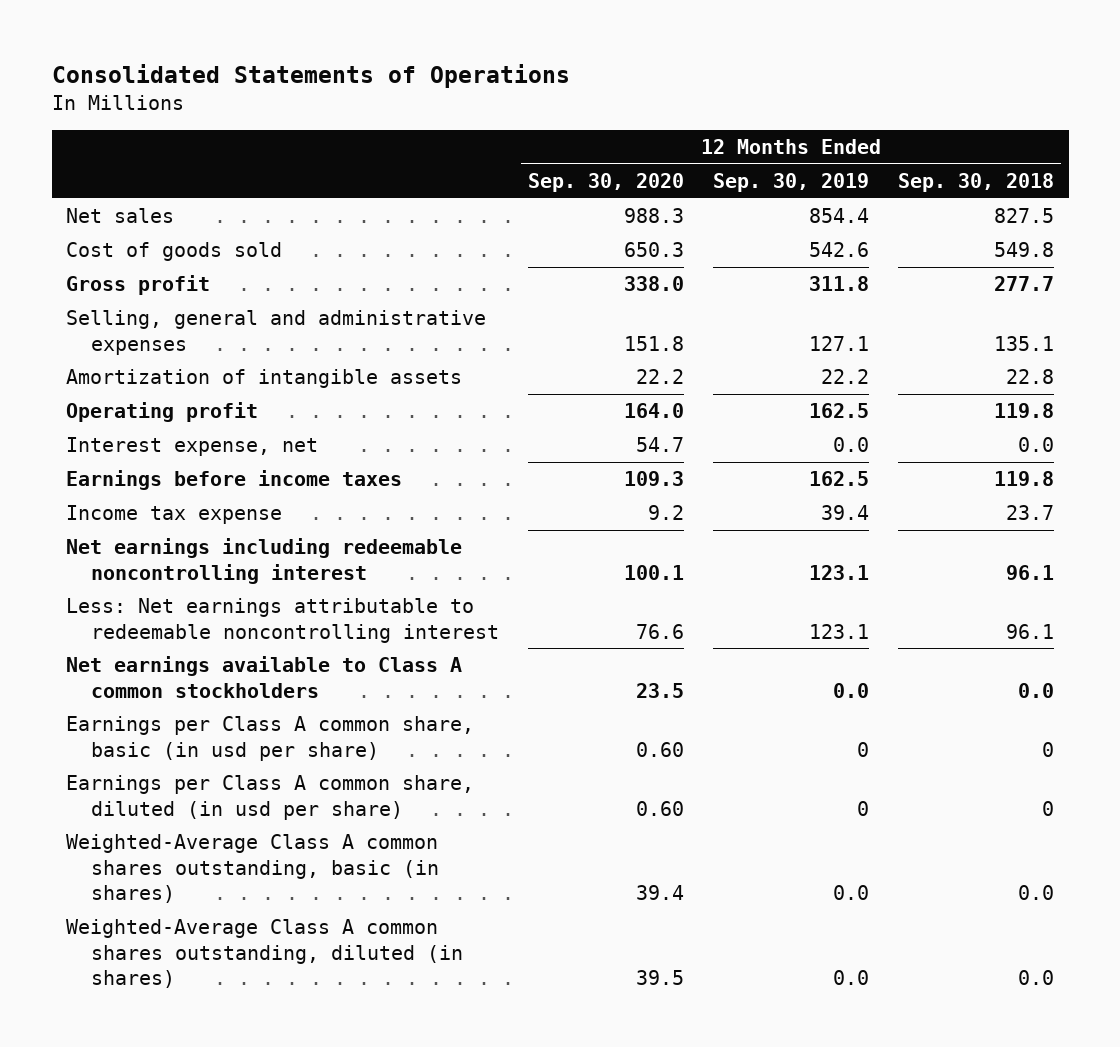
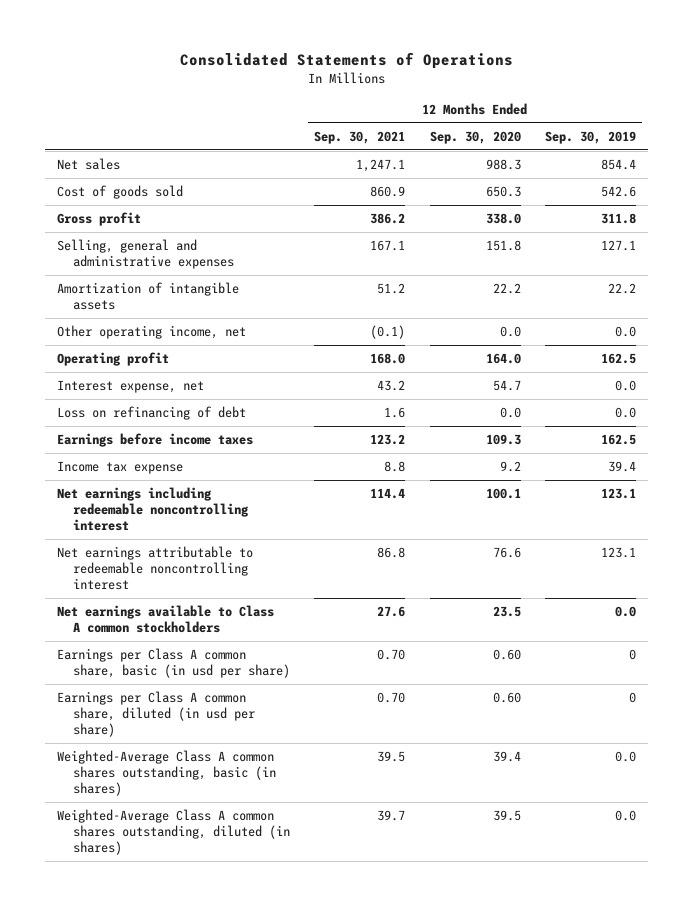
- | 12 Months Ended Sep. 30, 2020 | 12 Months Ended Sep. 30, 2019 | 12 Months Ended Sep. 30, 2018
+ | 12 Months Ended Sep. 30, 2021 | 12 Months Ended Sep. 30, 2020 | 12 Months Ended Sep. 30, 2019
+ Other operating income, net | (0.1) | 0.0 | 0.0
+ Loss on refinancing of debt | 1.6 | 0.0 | 0.0
- Less: Net earnings attributable to redeemable noncontrolling interest | 76.6 | 123.1 | 96.1
+ Net earnings attributable to redeemable noncontrolling interest | 86.8 | 76.6 | 123.1

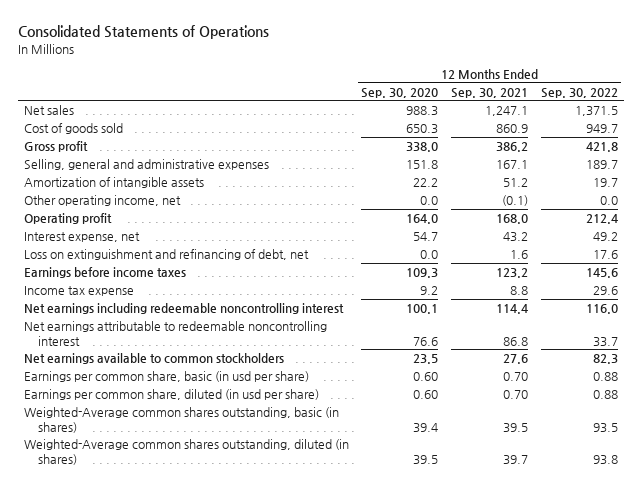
- | 12 Months Ended Sep. 30, 2021 | 12 Months Ended Sep. 30, 2020 | 12 Months Ended Sep. 30, 2019
+ | 12 Months Ended Sep. 30, 2020 | 12 Months Ended Sep. 30, 2021 | 12 Months Ended Sep. 30, 2022
- Loss on refinancing of debt | 1.6 | 0.0 | 0.0
+ Loss on extinguishment and refinancing of debt, net | 0.0 | 1.6 | 17.6
- Net earnings available to Class A common stockholders | 27.6 | 23.5 | 0.0
- Earnings per Class A common share, basic (in usd per share) | 0.70 | 0.60 | 0
- Earnings per Class A common share, diluted (in usd per share) | 0.70 | 0.60 | 0
- Weighted-Average Class A common shares outstanding, basic (in shares) | 39.5 | 39.4 | 0.0
- Weighted-Average Class A common shares outstanding, diluted (in shares) | 39.7 | 39.5 | 0.0
+ Net earnings available to common stockholders | 23.5 | 27.6 | 82.3
+ Earnings per common share, basic (in usd per share) | 0.60 | 0.70 | 0.88
+ Earnings per common share, diluted (in usd per share) | 0.60 | 0.70 | 0.88
+ Weighted-Average common shares outstanding, basic (in shares) | 39.4 | 39.5 | 93.5
+ Weighted-Average common shares outstanding, diluted (in shares) | 39.5 | 39.7 | 93.8

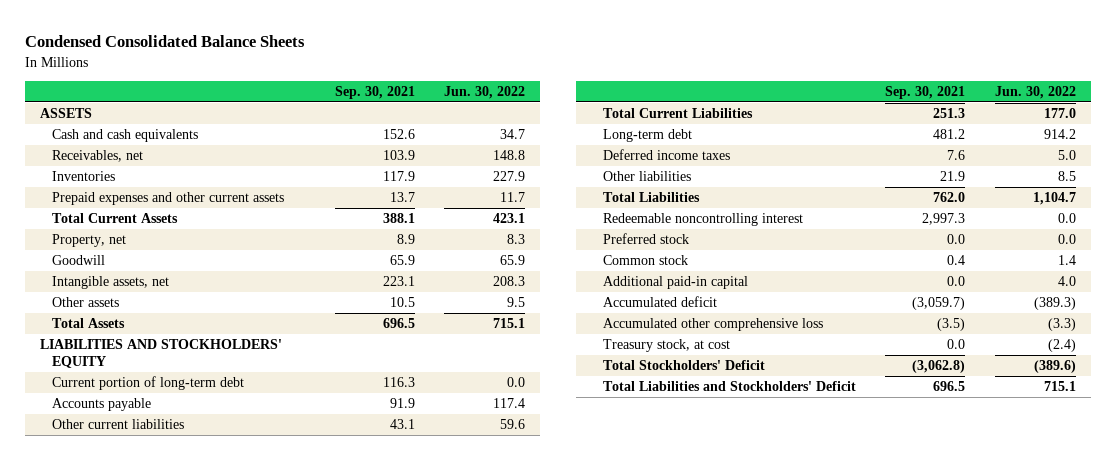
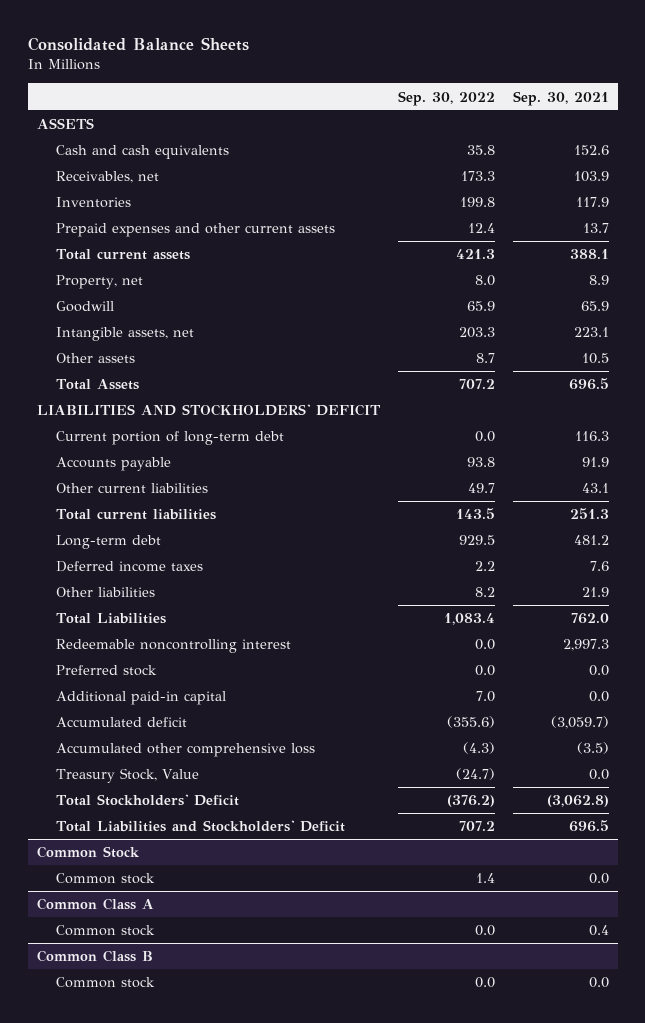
- Condensed Consolidated Balance Sheets
+ Consolidated Balance Sheets
- | Sep. 30, 2021 | Jun. 30, 2022
+ | Sep. 30, 2022 | Sep. 30, 2021
- Total Current Assets | 388.1 | 423.1
+ Total current assets | 421.3 | 388.1
- LIABILITIES AND STOCKHOLDERS' EQUITY
+ LIABILITIES AND STOCKHOLDERS' DEFICIT
- Total Current Liabilities | 251.3 | 177.0
+ Total current liabilities | 143.5 | 251.3
- Common stock | 0.4 | 1.4
- Treasury stock, at cost | 0.0 | (2.4)
+ Treasury Stock, Value | (24.7) | 0.0
+ Common Stock
+ Common stock | 1.4 | 0.0
+ Common Class A
+ Common stock | 0.0 | 0.4
+ Common Class B
+ Common stock | 0.0 | 0.0

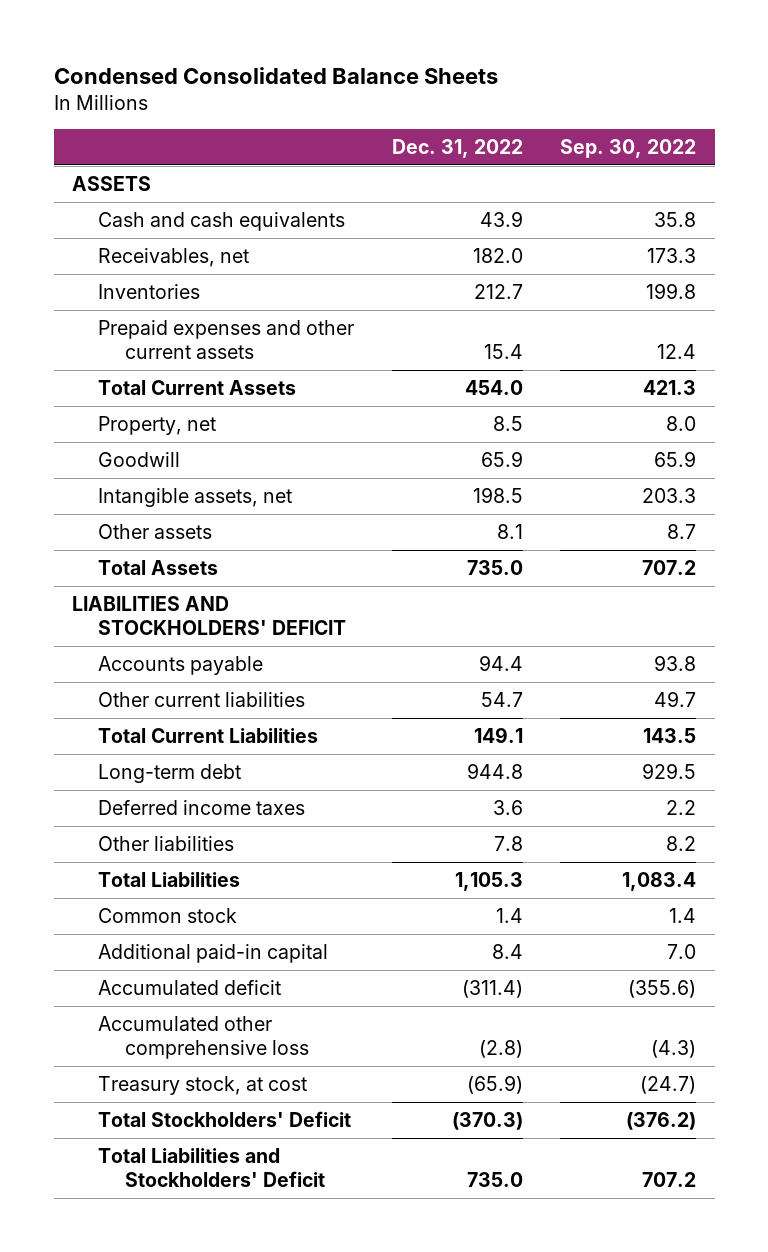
- Consolidated Balance Sheets
+ Condensed Consolidated Balance Sheets
- | Sep. 30, 2022 | Sep. 30, 2021
+ | Dec. 31, 2022 | Sep. 30, 2022
- Total current assets | 421.3 | 388.1
+ Total Current Assets | 454.0 | 421.3
- Current portion of long-term debt | 0.0 | 116.3
- Total current liabilities | 143.5 | 251.3
+ Total Current Liabilities | 149.1 | 143.5
- Redeemable noncontrolling interest | 0.0 | 2,997.3
- Preferred stock | 0.0 | 0.0
+ Common stock | 1.4 | 1.4
- Treasury Stock, Value | (24.7) | 0.0
+ Treasury stock, at cost | (65.9) | (24.7)
- Common Stock
- Common stock | 1.4 | 0.0
- Common Class A
- Common stock | 0.0 | 0.4
- Common Class B
- Common stock | 0.0 | 0.0

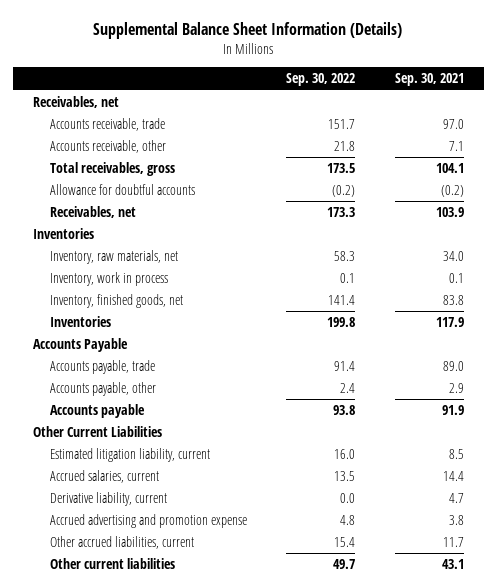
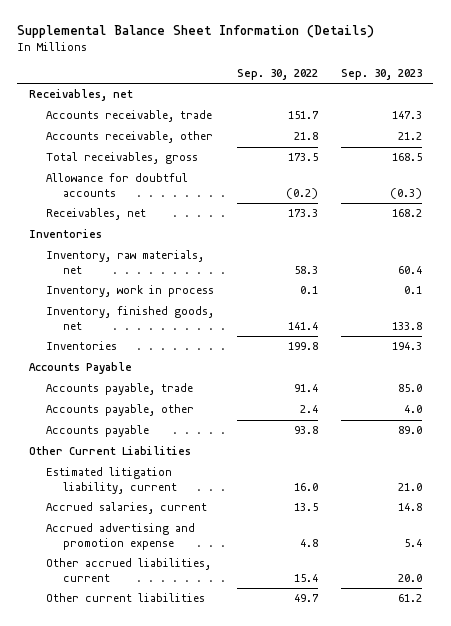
- | Sep. 30, 2022 | Sep. 30, 2021
+ | Sep. 30, 2022 | Sep. 30, 2023
- Derivative liability, current | 0.0 | 4.7

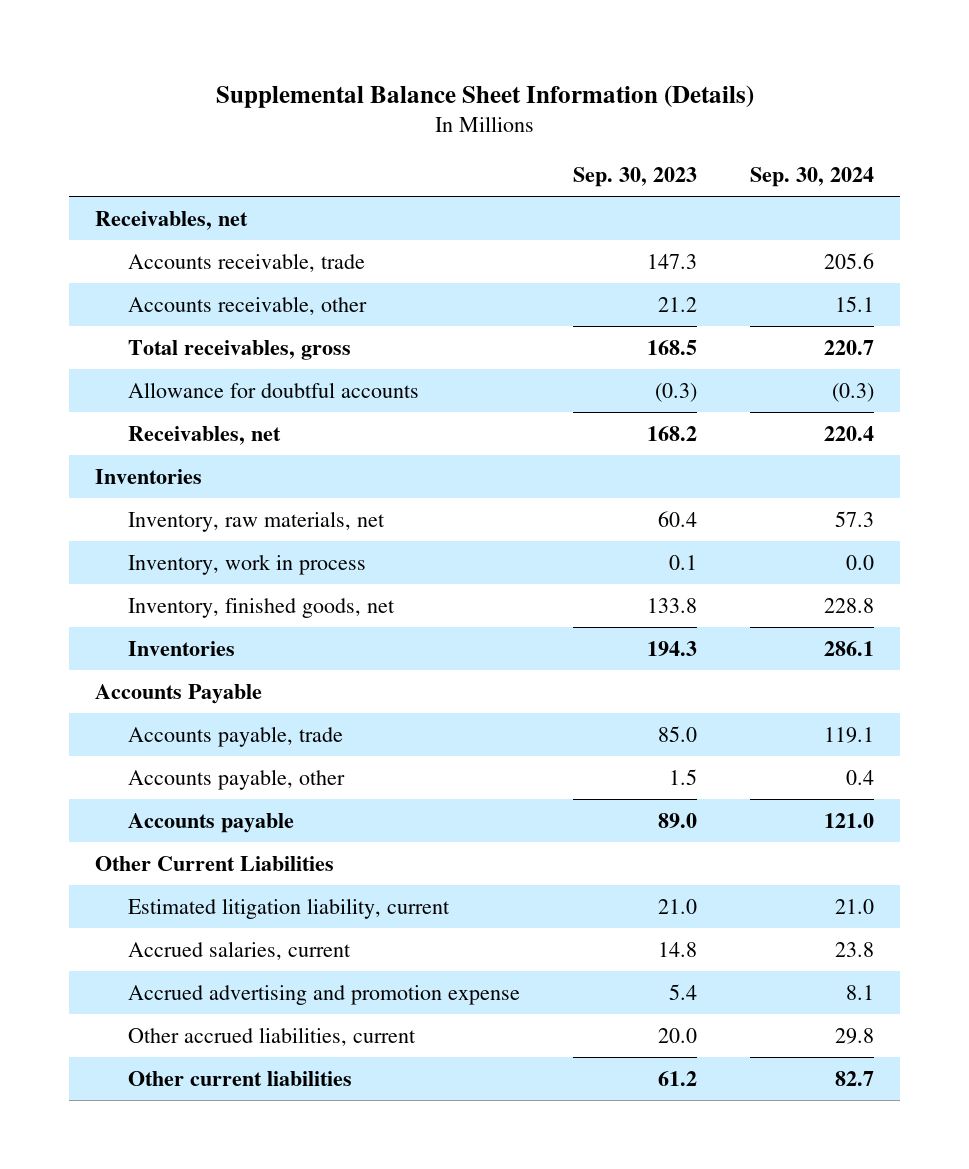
- | Sep. 30, 2022 | Sep. 30, 2023
+ | Sep. 30, 2023 | Sep. 30, 2024
- Accounts payable, other | 2.4 | 4.0
+ Accounts payable, other | 1.5 | 0.4

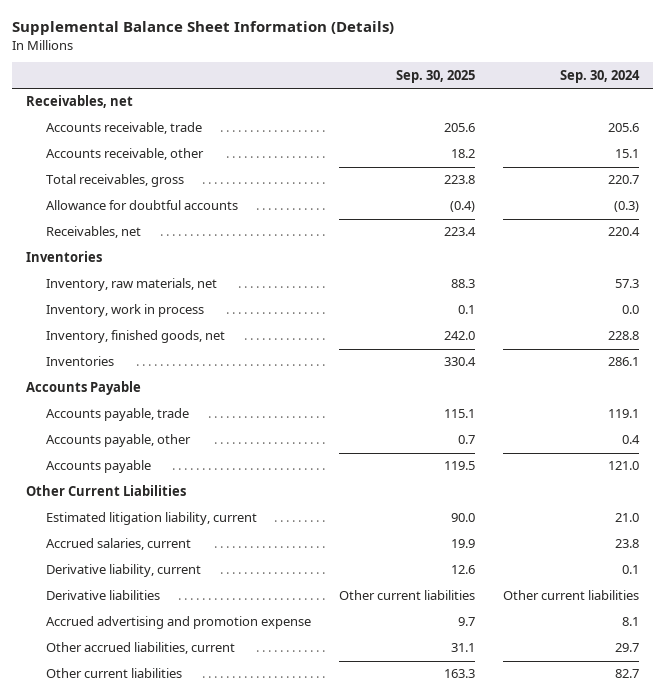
- | Sep. 30, 2023 | Sep. 30, 2024
+ | Sep. 30, 2025 | Sep. 30, 2024
+ Derivative liability, current | 12.6 | 0.1
+ Derivative liabilities | Other current liabilities | Other current liabilities
- Other accrued liabilities, current | 20.0 | 29.8
+ Other accrued liabilities, current | 31.1 | 29.7

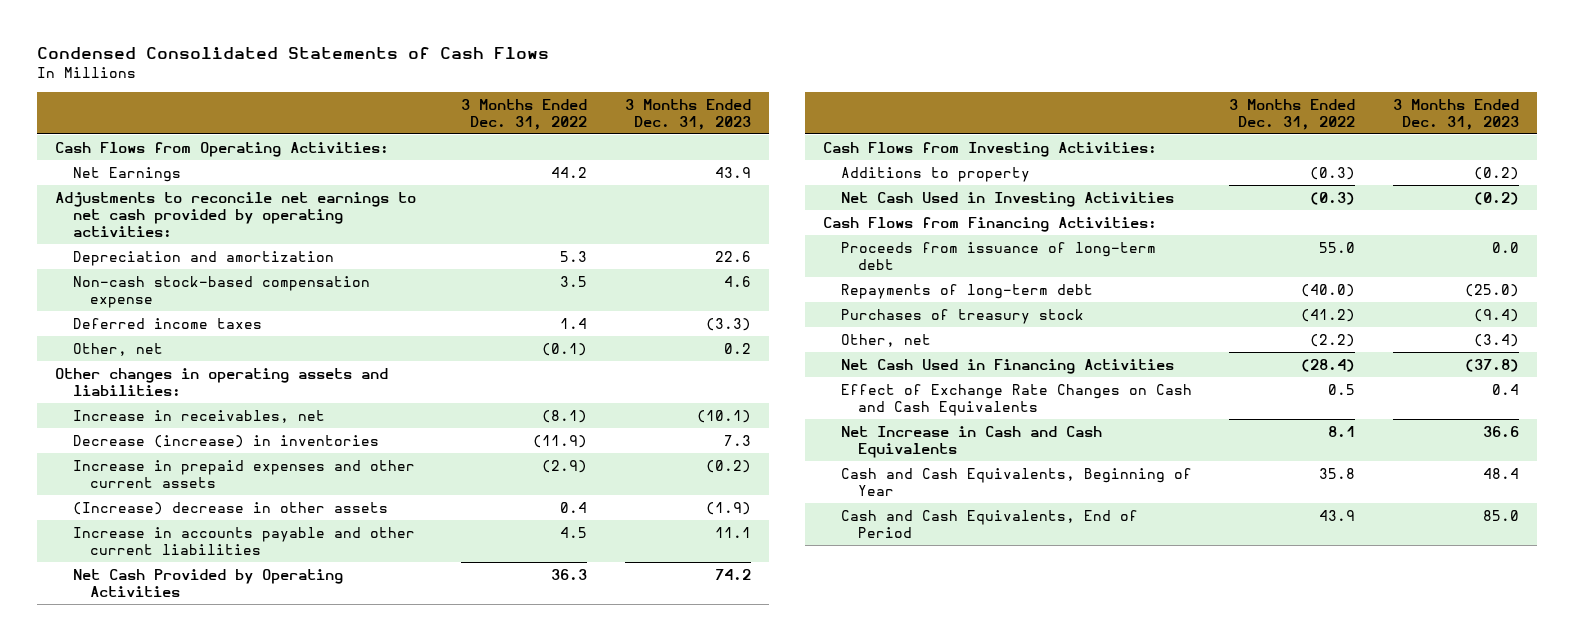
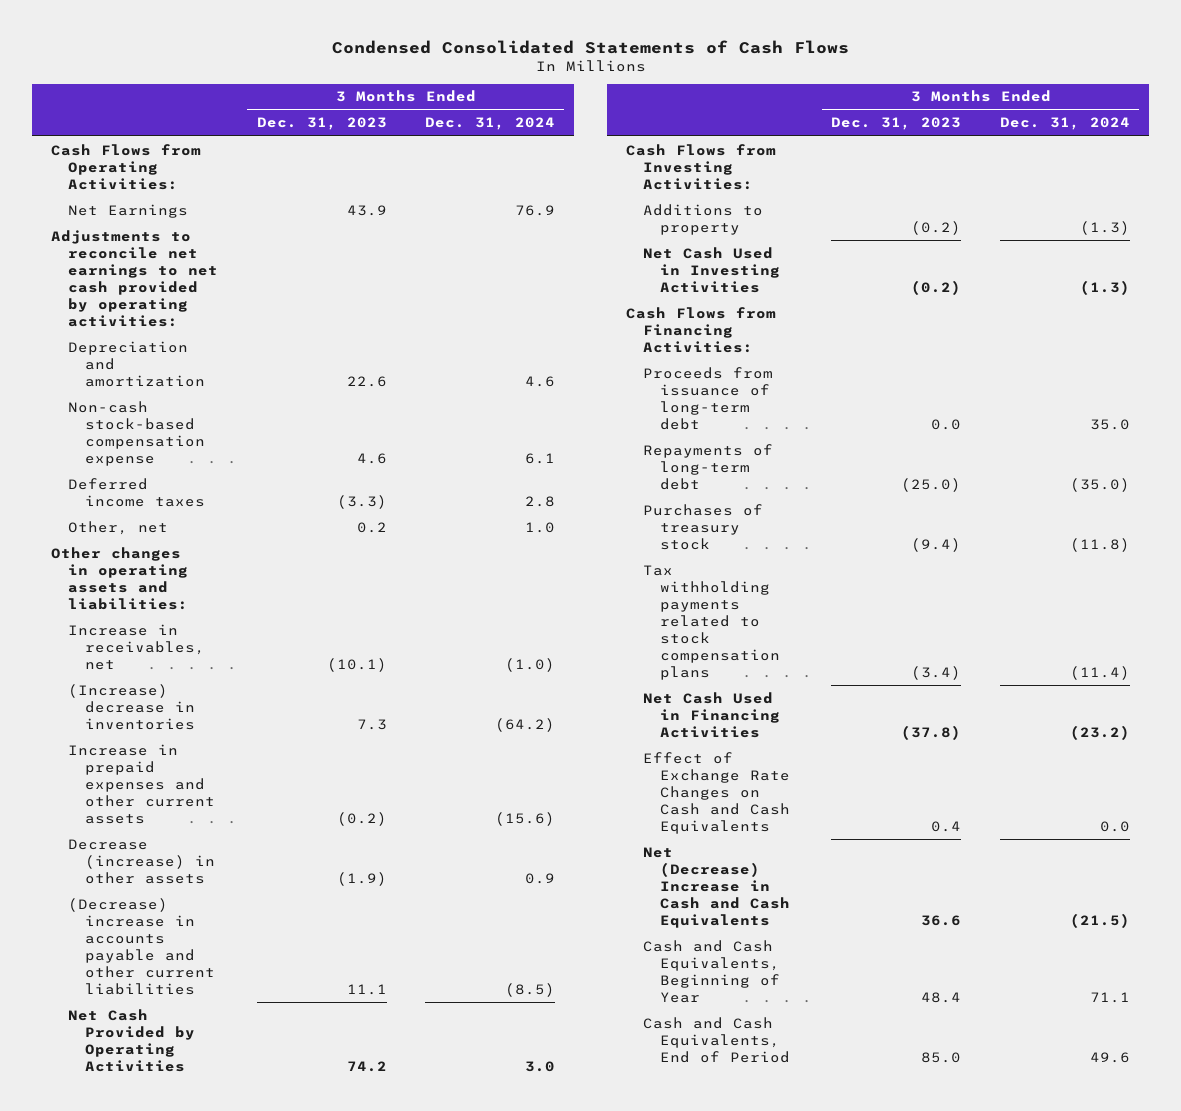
- | 3 Months Ended Dec. 31, 2022 | 3 Months Ended Dec. 31, 2023
+ | 3 Months Ended Dec. 31, 2023 | 3 Months Ended Dec. 31, 2024
- Decrease (increase) in inventories | (11.9) | 7.3
+ (Increase) decrease in inventories | 7.3 | (64.2)
- (Increase) decrease in other assets | 0.4 | (1.9)
- Increase in accounts payable and other current liabilities | 4.5 | 11.1
+ Decrease (increase) in other assets | (1.9) | 0.9
+ (Decrease) increase in accounts payable and other current liabilities | 11.1 | (8.5)
- Other, net | (2.2) | (3.4)
+ Tax withholding payments related to stock compensation plans | (3.4) | (11.4)
- Net Increase in Cash and Cash Equivalents | 8.1 | 36.6
+ Net (Decrease) Increase in Cash and Cash Equivalents | 36.6 | (21.5)

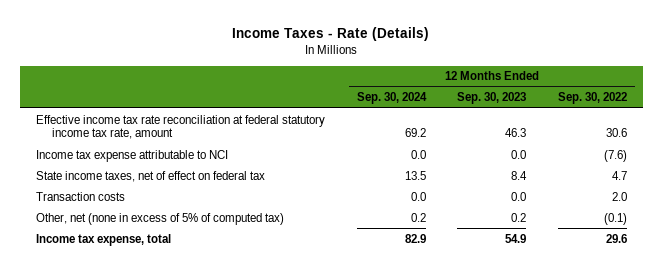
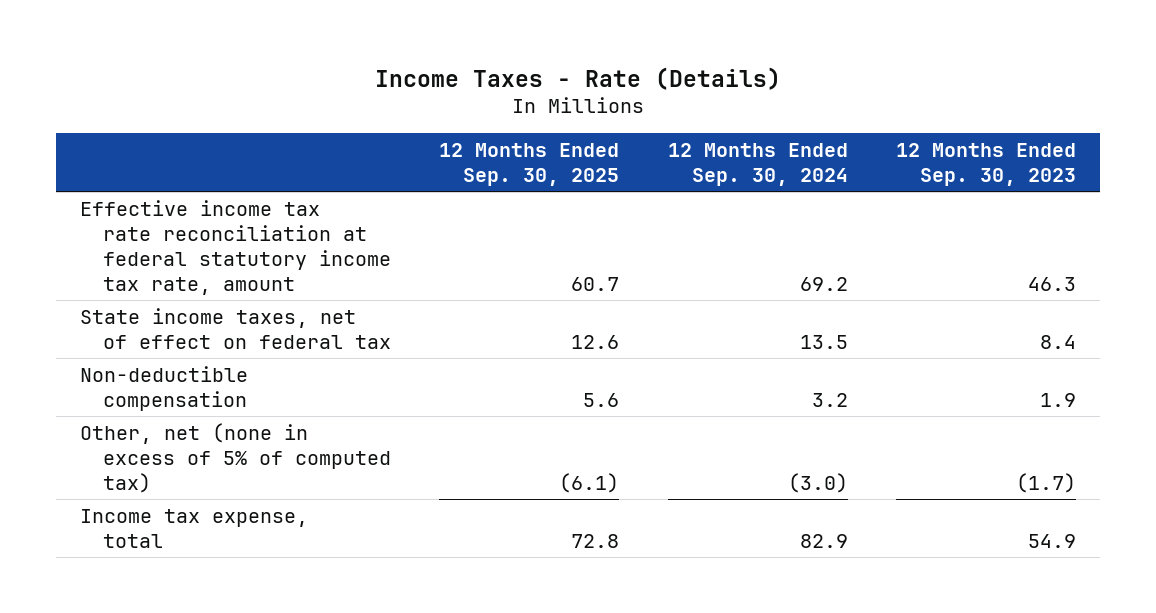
- | 12 Months Ended Sep. 30, 2024 | 12 Months Ended Sep. 30, 2023 | 12 Months Ended Sep. 30, 2022
+ | 12 Months Ended Sep. 30, 2025 | 12 Months Ended Sep. 30, 2024 | 12 Months Ended Sep. 30, 2023
- Income tax expense attributable to NCI | 0.0 | 0.0 | (7.6)
- Transaction costs | 0.0 | 0.0 | 2.0
- Other, net (none in excess of 5% of computed tax) | 0.2 | 0.2 | (0.1)
+ Non-deductible compensation | 5.6 | 3.2 | 1.9
+ Other, net (none in excess of 5% of computed tax) | (6.1) | (3.0) | (1.7)

